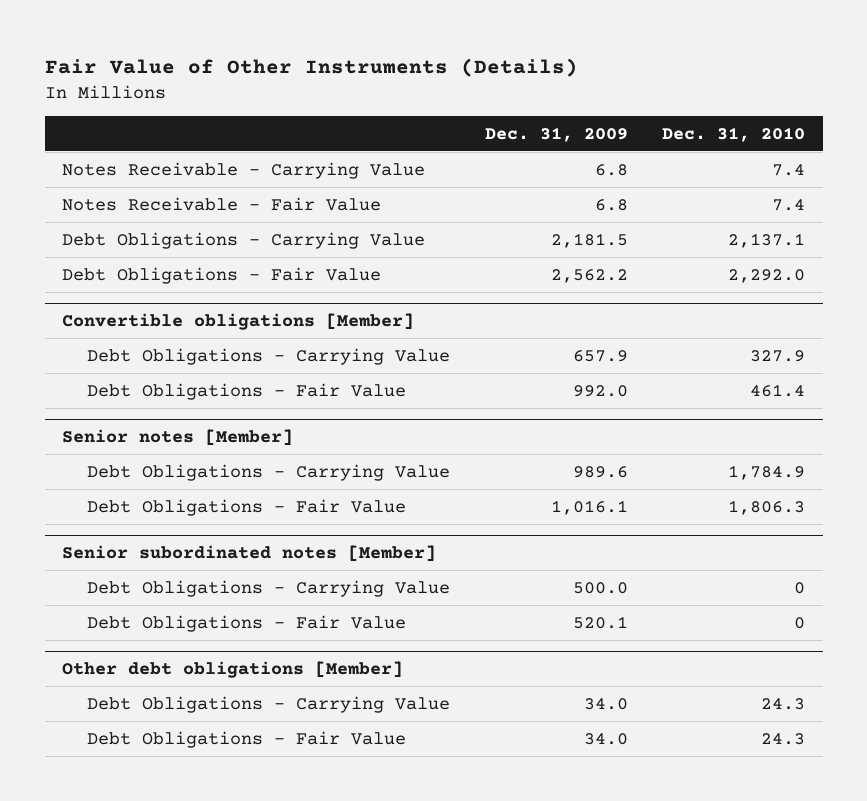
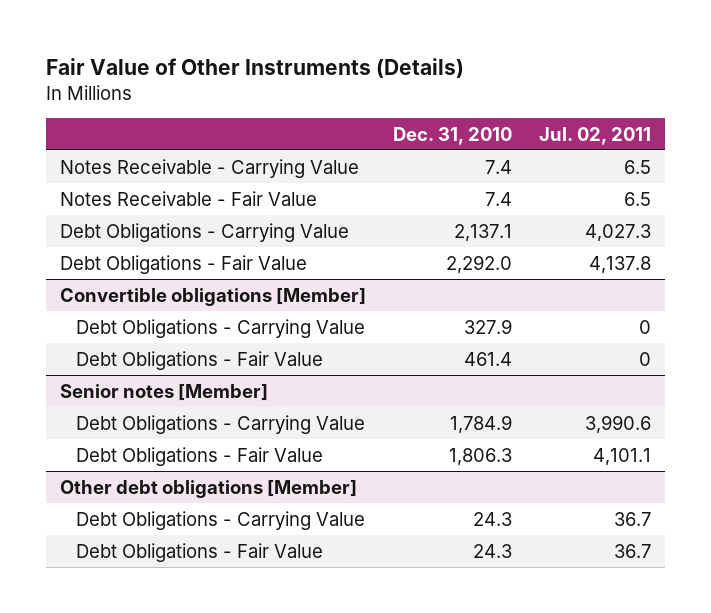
- | Dec. 31, 2009 | Dec. 31, 2010
+ | Dec. 31, 2010 | Jul. 02, 2011
- Senior subordinated notes [Member]
- Debt Obligations - Carrying Value | 500.0 | 0
- Debt Obligations - Fair Value | 520.1 | 0

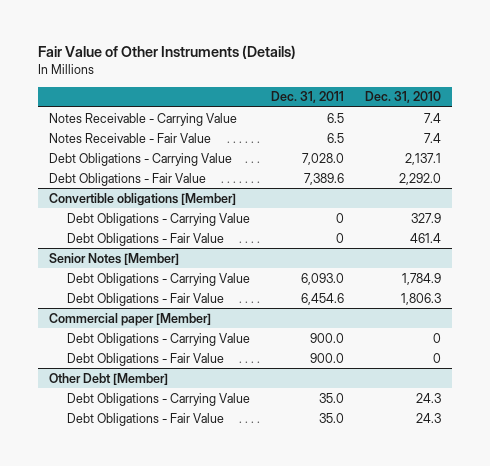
- | Dec. 31, 2010 | Jul. 02, 2011
+ | Dec. 31, 2011 | Dec. 31, 2010
- Senior notes [Member]
+ Senior Notes [Member]
- Other debt obligations [Member]
+ Commercial paper [Member]
+ Debt Obligations - Carrying Value | 900.0 | 0
+ Debt Obligations - Fair Value | 900.0 | 0
+ Other Debt [Member]

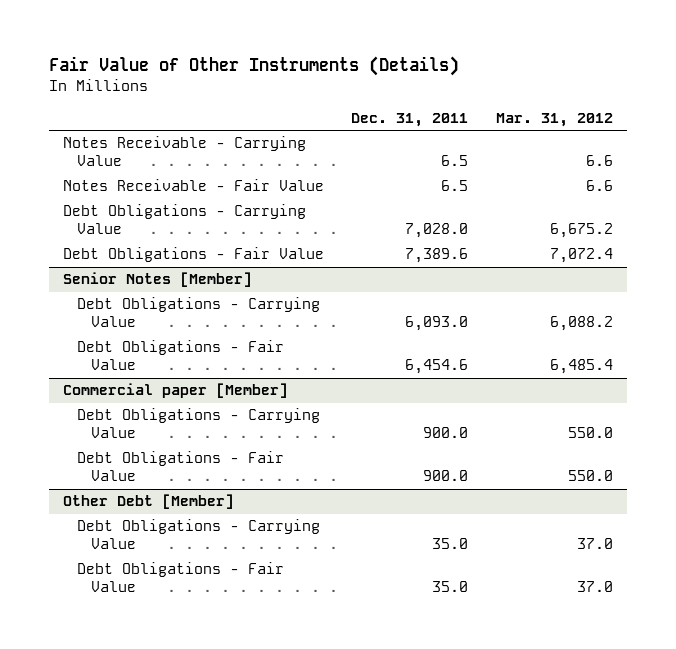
- | Dec. 31, 2011 | Dec. 31, 2010
+ | Dec. 31, 2011 | Mar. 31, 2012
- Convertible obligations [Member]
- Debt Obligations - Carrying Value | 0 | 327.9
- Debt Obligations - Fair Value | 0 | 461.4

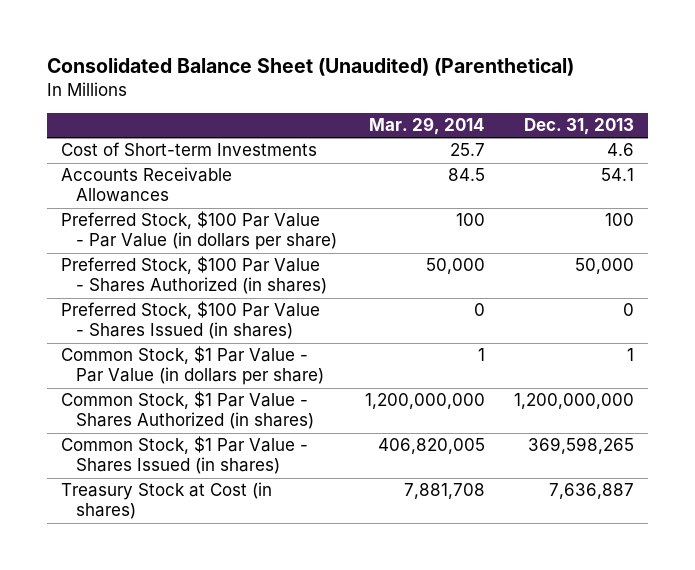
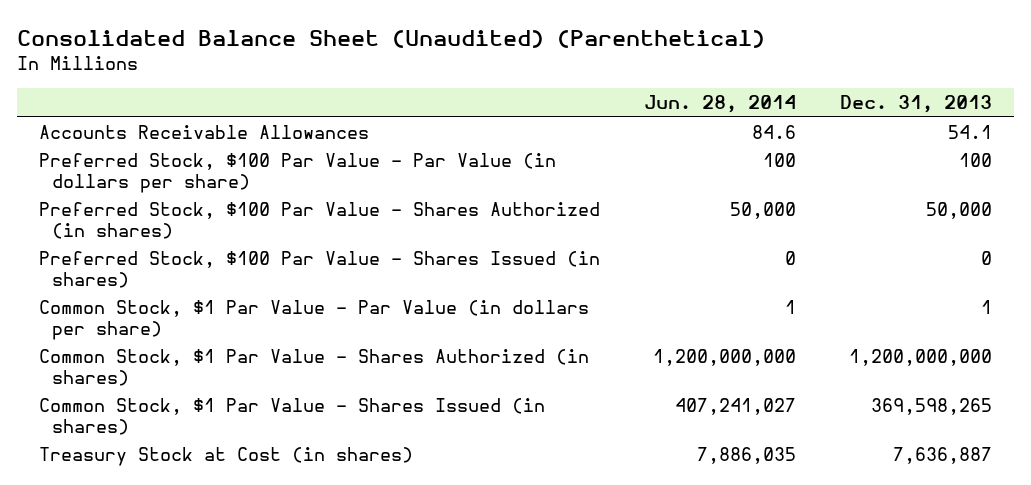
- | Mar. 29, 2014 | Dec. 31, 2013
+ | Jun. 28, 2014 | Dec. 31, 2013
- Cost of Short-term Investments | 25.7 | 4.6

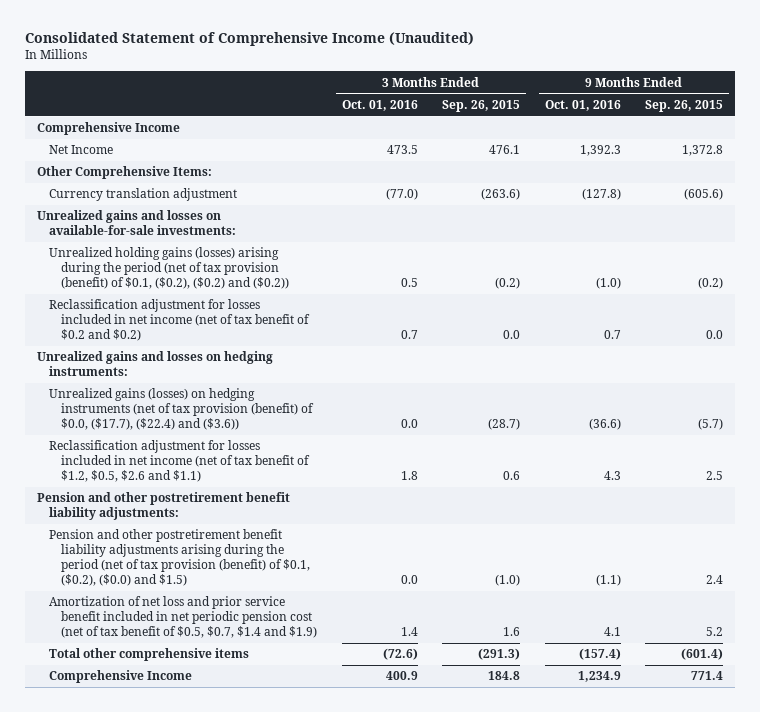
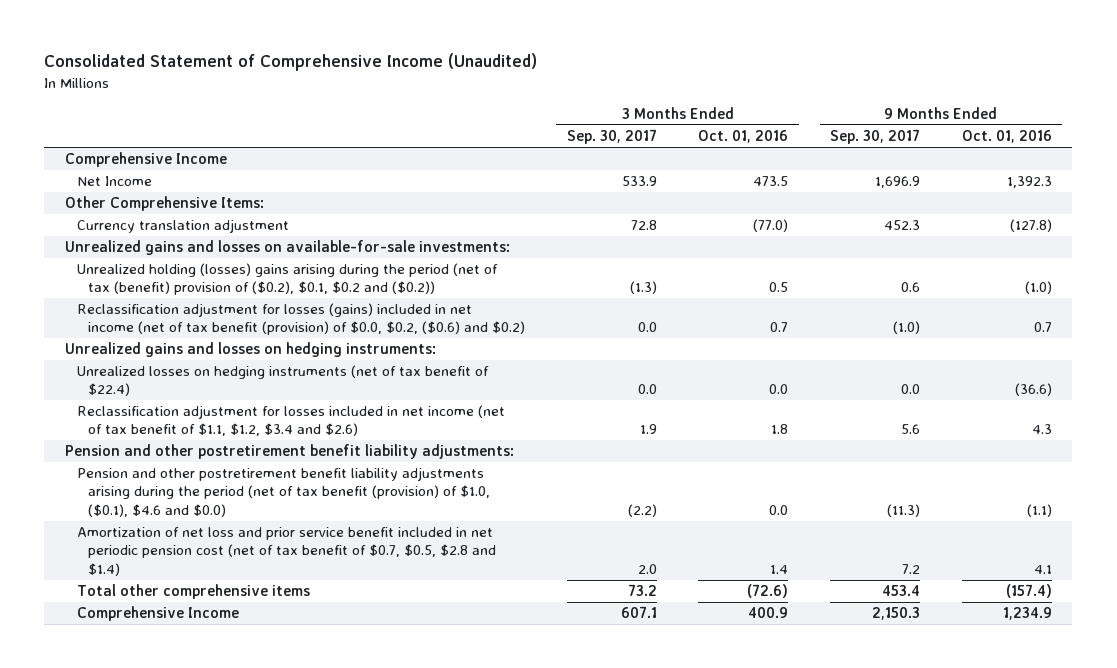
- | 3 Months Ended Oct. 01, 2016 | 3 Months Ended Sep. 26, 2015 | 9 Months Ended Oct. 01, 2016 | 9 Months Ended Sep. 26, 2015
+ | 3 Months Ended Sep. 30, 2017 | 3 Months Ended Oct. 01, 2016 | 9 Months Ended Sep. 30, 2017 | 9 Months Ended Oct. 01, 2016
- Unrealized holding gains (losses) arising during the period (net of tax provision (benefit) of $0.1, ($0.2), ($0.2) and ($0.2)) | 0.5 | (0.2) | (1.0) | (0.2)
- Reclassification adjustment for losses included in net income (net of tax benefit of $0.2 and $0.2) | 0.7 | 0.0 | 0.7 | 0.0
+ Unrealized holding (losses) gains arising during the period (net of tax (benefit) provision of ($0.2), $0.1, $0.2 and ($0.2)) | (1.3) | 0.5 | 0.6 | (1.0)
+ Reclassification adjustment for losses (gains) included in net income (net of tax benefit (provision) of $0.0, $0.2, ($0.6) and $0.2) | 0.0 | 0.7 | (1.0) | 0.7
- Unrealized gains (losses) on hedging instruments (net of tax provision (benefit) of $0.0, ($17.7), ($22.4) and ($3.6)) | 0.0 | (28.7) | (36.6) | (5.7)
- Reclassification adjustment for losses included in net income (net of tax benefit of $1.2, $0.5, $2.6 and $1.1) | 1.8 | 0.6 | 4.3 | 2.5
+ Unrealized losses on hedging instruments (net of tax benefit of $22.4) | 0.0 | 0.0 | 0.0 | (36.6)
+ Reclassification adjustment for losses included in net income (net of tax benefit of $1.1, $1.2, $3.4 and $2.6) | 1.9 | 1.8 | 5.6 | 4.3
- Pension and other postretirement benefit liability adjustments arising during the period (net of tax provision (benefit) of $0.1, ($0.2), ($0.0) and $1.5) | 0.0 | (1.0) | (1.1) | 2.4
- Amortization of net loss and prior service benefit included in net periodic pension cost (net of tax benefit of $0.5, $0.7, $1.4 and $1.9) | 1.4 | 1.6 | 4.1 | 5.2
+ Pension and other postretirement benefit liability adjustments arising during the period (net of tax benefit (provision) of $1.0, ($0.1), $4.6 and $0.0) | (2.2) | 0.0 | (11.3) | (1.1)
+ Amortization of net loss and prior service benefit included in net periodic pension cost (net of tax benefit of $0.7, $0.5, $2.8 and $1.4) | 2.0 | 1.4 | 7.2 | 4.1

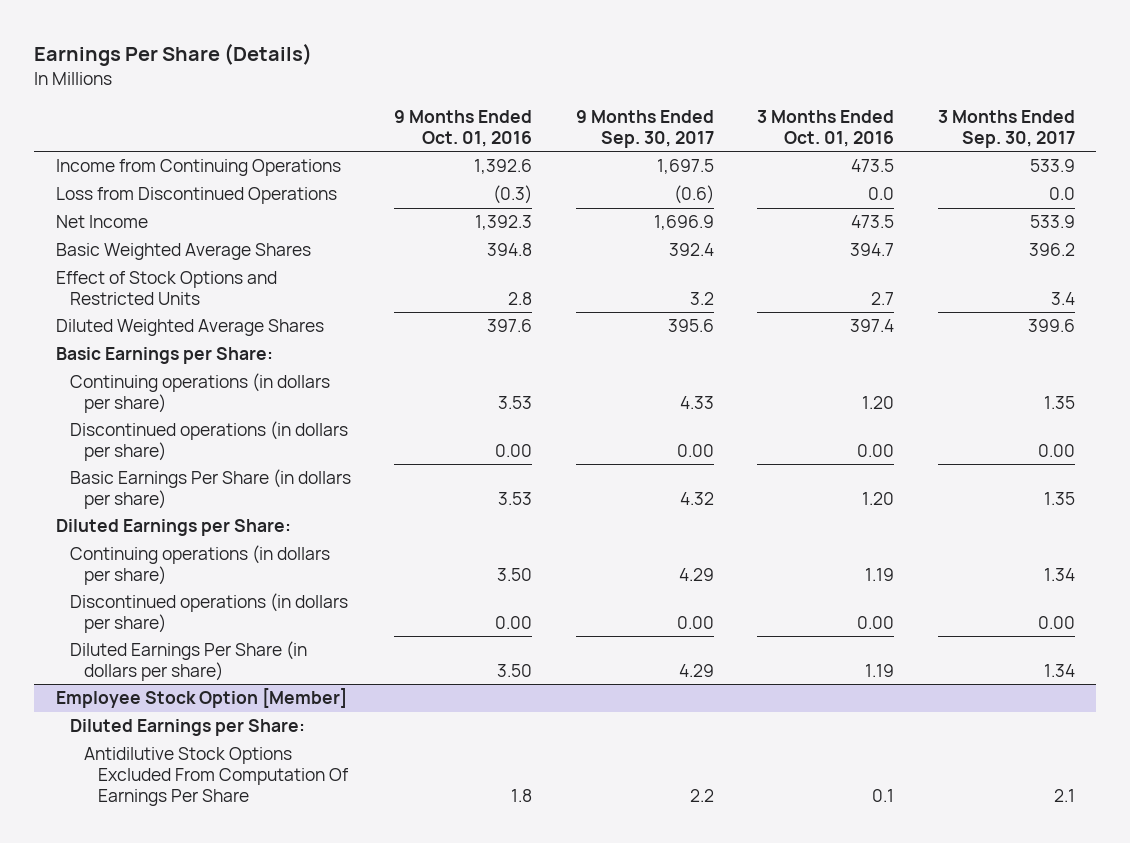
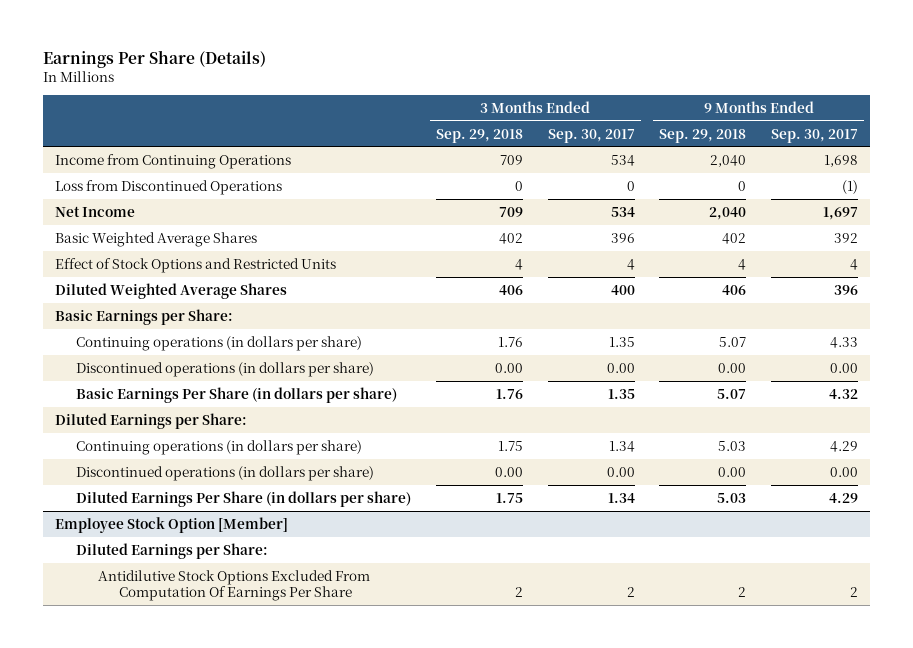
- | 9 Months Ended Oct. 01, 2016 | 9 Months Ended Sep. 30, 2017 | 3 Months Ended Oct. 01, 2016 | 3 Months Ended Sep. 30, 2017
+ | 3 Months Ended Sep. 29, 2018 | 3 Months Ended Sep. 30, 2017 | 9 Months Ended Sep. 29, 2018 | 9 Months Ended Sep. 30, 2017
- Income from Continuing Operations | 1,392.6 | 1,697.5 | 473.5 | 533.9
- Loss from Discontinued Operations | (0.3) | (0.6) | 0.0 | 0.0
- Net Income | 1,392.3 | 1,696.9 | 473.5 | 533.9
- Basic Weighted Average Shares | 394.8 | 392.4 | 394.7 | 396.2
- Effect of Stock Options and Restricted Units | 2.8 | 3.2 | 2.7 | 3.4
- Diluted Weighted Average Shares | 397.6 | 395.6 | 397.4 | 399.6
+ Income from Continuing Operations | 709 | 534 | 2,040 | 1,698
+ Loss from Discontinued Operations | 0 | 0 | 0 | (1)
+ Net Income | 709 | 534 | 2,040 | 1,697
+ Basic Weighted Average Shares | 402 | 396 | 402 | 392
+ Effect of Stock Options and Restricted Units | 4 | 4 | 4 | 4
+ Diluted Weighted Average Shares | 406 | 400 | 406 | 396
@ Employee Stock Option [Member]
- Antidilutive Stock Options Excluded From Computation Of Earnings Per Share | 1.8 | 2.2 | 0.1 | 2.1
+ Antidilutive Stock Options Excluded From Computation Of Earnings Per Share | 2 | 2 | 2 | 2

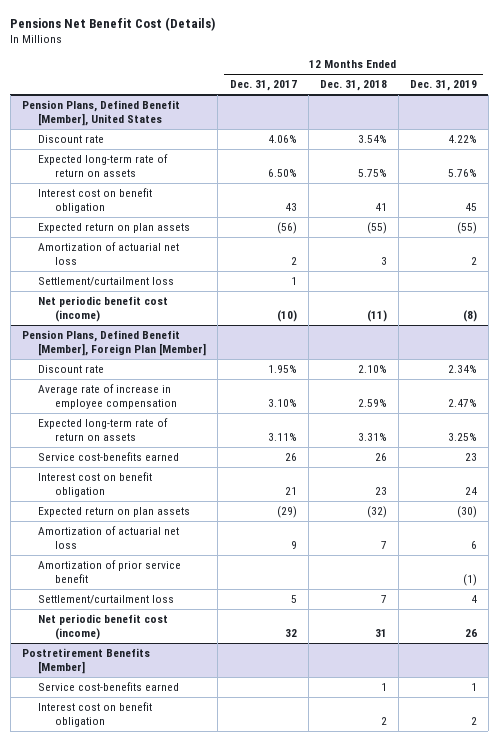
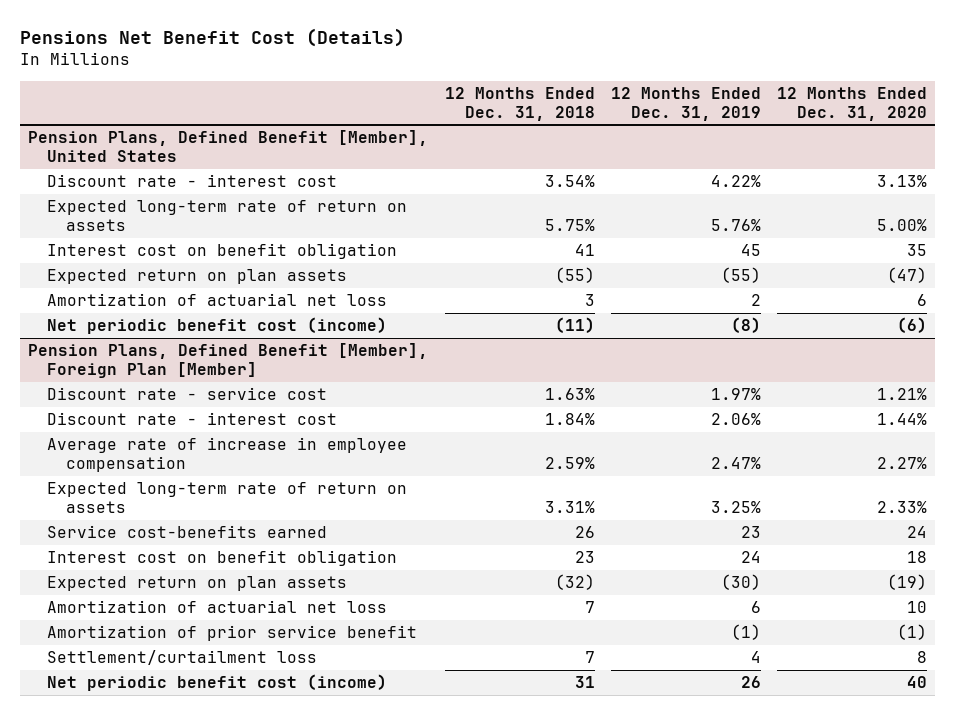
- | 12 Months Ended Dec. 31, 2017 | 12 Months Ended Dec. 31, 2018 | 12 Months Ended Dec. 31, 2019
+ | 12 Months Ended Dec. 31, 2018 | 12 Months Ended Dec. 31, 2019 | 12 Months Ended Dec. 31, 2020
@ Pension Plans, Defined Benefit [Member], United States
- Discount rate | 4.06% | 3.54% | 4.22%
+ Discount rate - interest cost | 3.54% | 4.22% | 3.13%
- Settlement/curtailment loss | 1 | |
@ Pension Plans, Defined Benefit [Member], Foreign Plan [Member]
- Discount rate | 1.95% | 2.10% | 2.34%
+ Discount rate - service cost | 1.63% | 1.97% | 1.21%
+ Discount rate - interest cost | 1.84% | 2.06% | 1.44%
- Postretirement Benefits [Member]
- Service cost-benefits earned | | 1 | 1
- Interest cost on benefit obligation | | 2 | 2

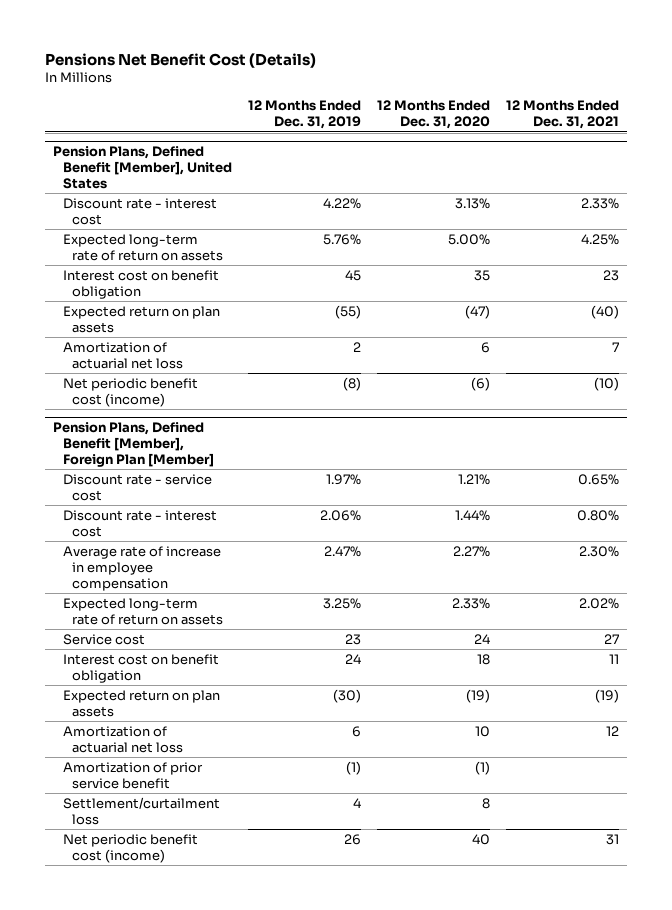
- | 12 Months Ended Dec. 31, 2018 | 12 Months Ended Dec. 31, 2019 | 12 Months Ended Dec. 31, 2020
+ | 12 Months Ended Dec. 31, 2019 | 12 Months Ended Dec. 31, 2020 | 12 Months Ended Dec. 31, 2021
@ Pension Plans, Defined Benefit [Member], Foreign Plan [Member]
- Service cost-benefits earned | 26 | 23 | 24
+ Service cost | 23 | 24 | 27

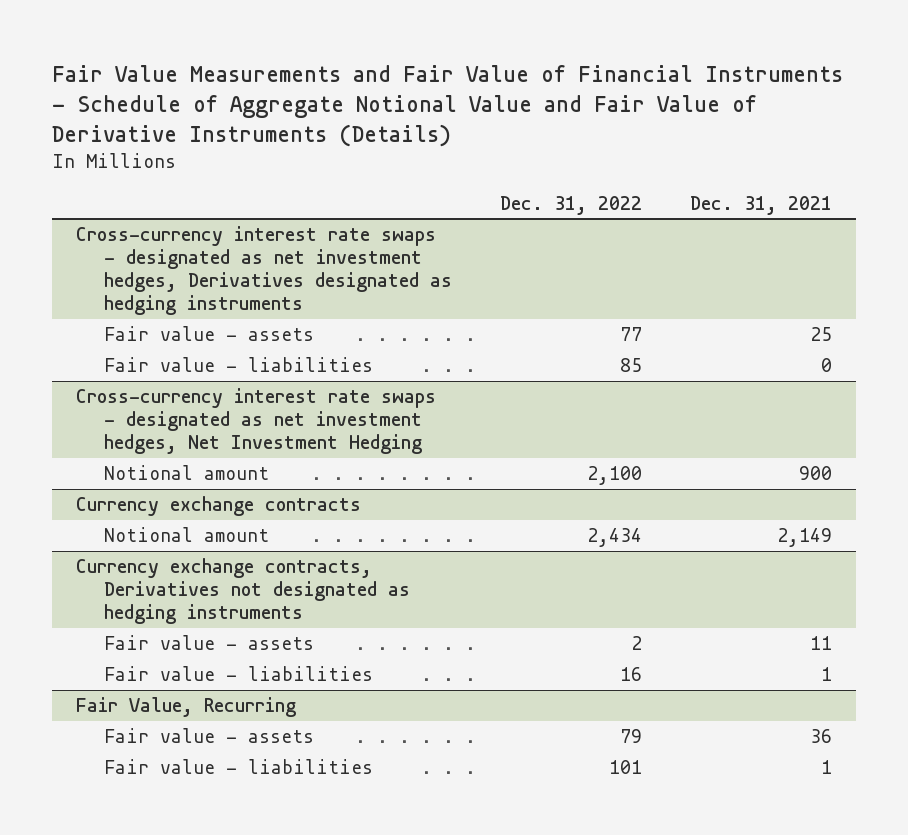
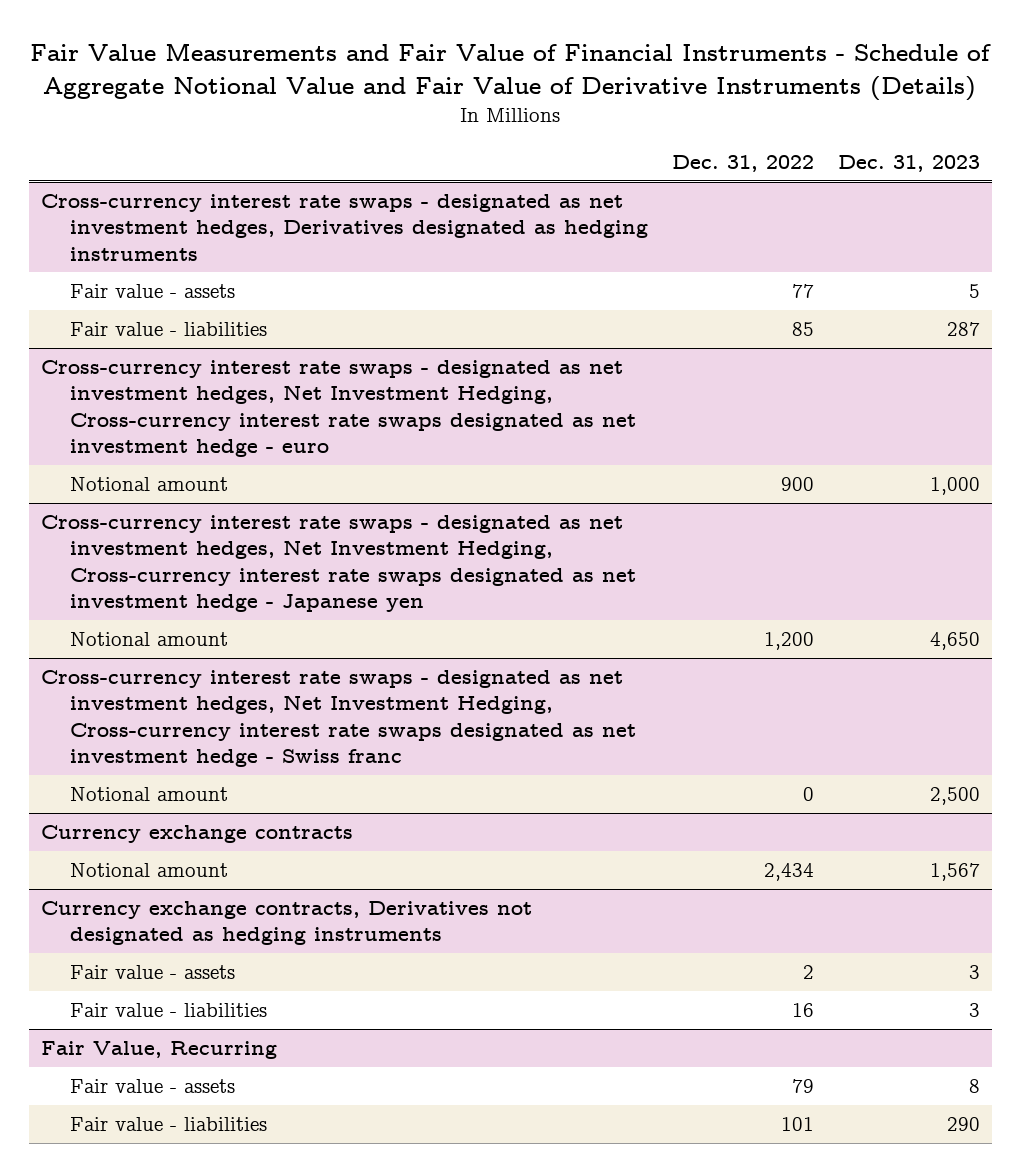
- | Dec. 31, 2022 | Dec. 31, 2021
+ | Dec. 31, 2022 | Dec. 31, 2023
- Cross-currency interest rate swaps - designated as net investment hedges, Net Investment Hedging
- Notional amount | 2,100 | 900
+ Cross-currency interest rate swaps - designated as net investment hedges, Net Investment Hedging, Cross-currency interest rate swaps designated as net investment hedge - euro
+ Notional amount | 900 | 1,000
+ Cross-currency interest rate swaps - designated as net investment hedges, Net Investment Hedging, Cross-currency interest rate swaps designated as net investment hedge - Japanese yen
+ Notional amount | 1,200 | 4,650
+ Cross-currency interest rate swaps - designated as net investment hedges, Net Investment Hedging, Cross-currency interest rate swaps designated as net investment hedge - Swiss franc
+ Notional amount | 0 | 2,500

